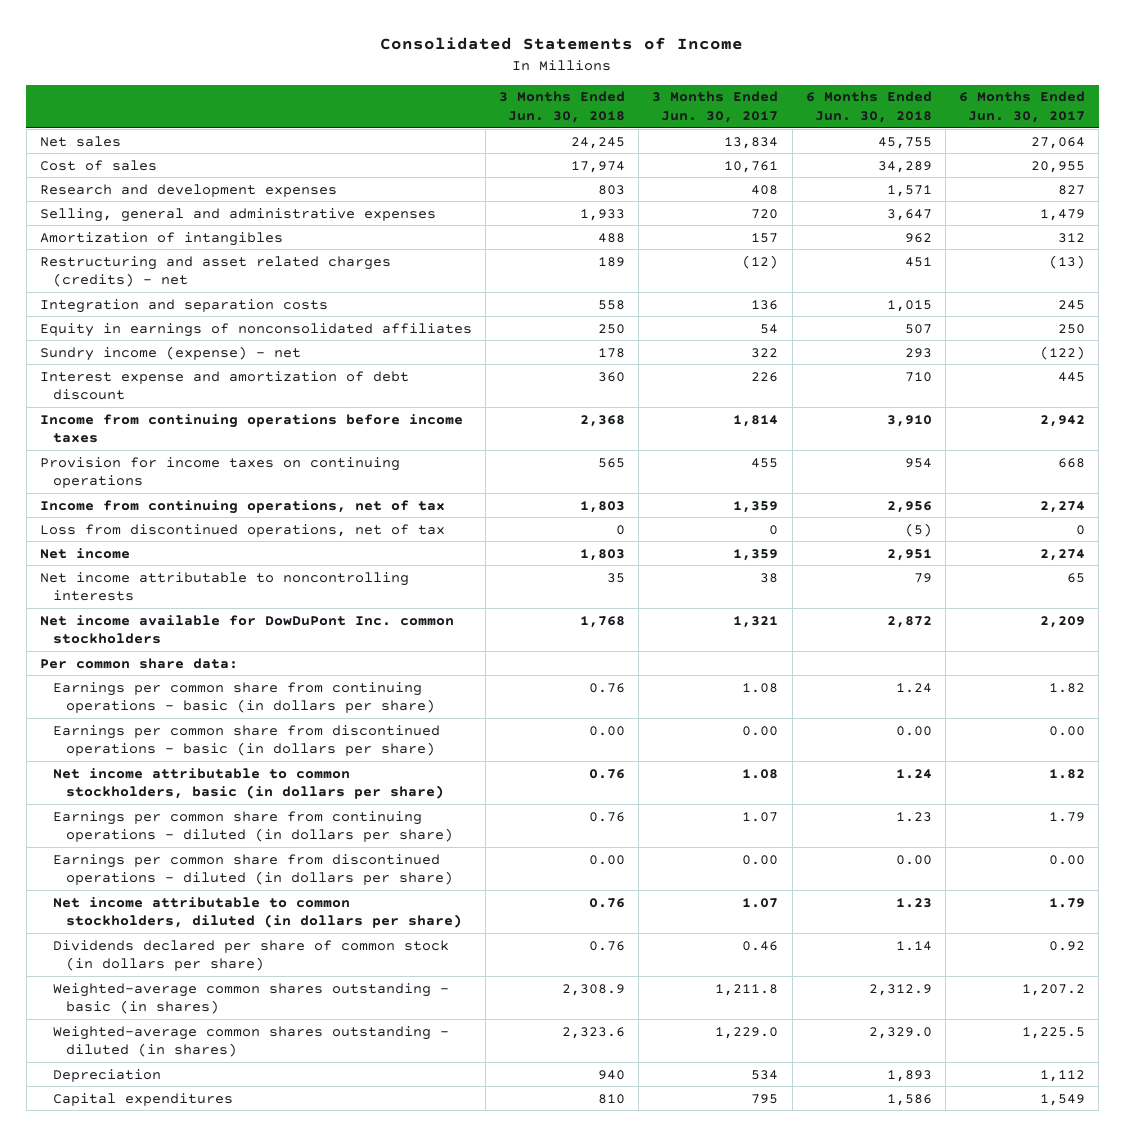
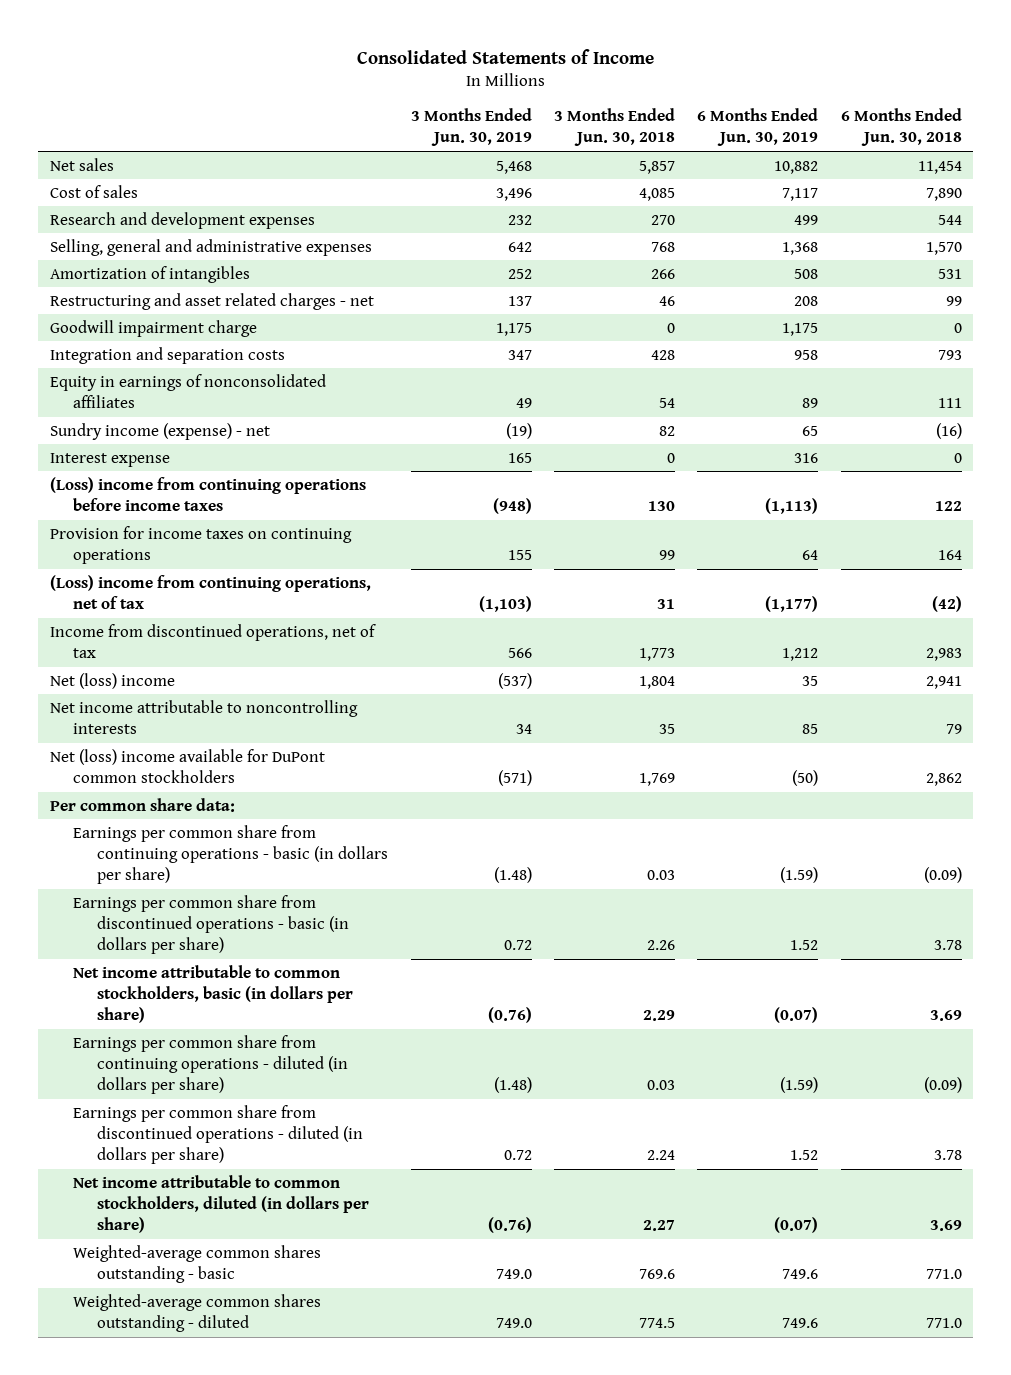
- | 3 Months Ended Jun. 30, 2018 | 3 Months Ended Jun. 30, 2017 | 6 Months Ended Jun. 30, 2018 | 6 Months Ended Jun. 30, 2017
+ | 3 Months Ended Jun. 30, 2019 | 3 Months Ended Jun. 30, 2018 | 6 Months Ended Jun. 30, 2019 | 6 Months Ended Jun. 30, 2018
- Net sales | 24,245 | 13,834 | 45,755 | 27,064
- Cost of sales | 17,974 | 10,761 | 34,289 | 20,955
- Research and development expenses | 803 | 408 | 1,571 | 827
- Selling, general and administrative expenses | 1,933 | 720 | 3,647 | 1,479
- Amortization of intangibles | 488 | 157 | 962 | 312
- Restructuring and asset related charges (credits) - net | 189 | (12) | 451 | (13)
- Integration and separation costs | 558 | 136 | 1,015 | 245
- Equity in earnings of nonconsolidated affiliates | 250 | 54 | 507 | 250
- Sundry income (expense) - net | 178 | 322 | 293 | (122)
- Interest expense and amortization of debt discount | 360 | 226 | 710 | 445
- Income from continuing operations before income taxes | 2,368 | 1,814 | 3,910 | 2,942
- Provision for income taxes on continuing operations | 565 | 455 | 954 | 668
- Income from continuing operations, net of tax | 1,803 | 1,359 | 2,956 | 2,274
- Loss from discontinued operations, net of tax | 0 | 0 | (5) | 0
- Net income | 1,803 | 1,359 | 2,951 | 2,274
+ Net sales | 5,468 | 5,857 | 10,882 | 11,454
+ Cost of sales | 3,496 | 4,085 | 7,117 | 7,890
+ Research and development expenses | 232 | 270 | 499 | 544
+ Selling, general and administrative expenses | 642 | 768 | 1,368 | 1,570
+ Amortization of intangibles | 252 | 266 | 508 | 531
+ Restructuring and asset related charges - net | 137 | 46 | 208 | 99
+ Goodwill impairment charge | 1,175 | 0 | 1,175 | 0
+ Integration and separation costs | 347 | 428 | 958 | 793
+ Equity in earnings of nonconsolidated affiliates | 49 | 54 | 89 | 111
+ Sundry income (expense) - net | (19) | 82 | 65 | (16)
+ Interest expense | 165 | 0 | 316 | 0
+ (Loss) income from continuing operations before income taxes | (948) | 130 | (1,113) | 122
+ Provision for income taxes on continuing operations | 155 | 99 | 64 | 164
+ (Loss) income from continuing operations, net of tax | (1,103) | 31 | (1,177) | (42)
+ Income from discontinued operations, net of tax | 566 | 1,773 | 1,212 | 2,983
+ Net (loss) income | (537) | 1,804 | 35 | 2,941
- Net income available for DowDuPont Inc. common stockholders | 1,768 | 1,321 | 2,872 | 2,209
+ Net (loss) income available for DuPont common stockholders | (571) | 1,769 | (50) | 2,862
- Earnings per common share from continuing operations - basic (in dollars per share) | 0.76 | 1.08 | 1.24 | 1.82
- Earnings per common share from discontinued operations - basic (in dollars per share) | 0.00 | 0.00 | 0.00 | 0.00
- Net income attributable to common stockholders, basic (in dollars per share) | 0.76 | 1.08 | 1.24 | 1.82
- Earnings per common share from continuing operations - diluted (in dollars per share) | 0.76 | 1.07 | 1.23 | 1.79
- Earnings per common share from discontinued operations - diluted (in dollars per share) | 0.00 | 0.00 | 0.00 | 0.00
- Net income attributable to common stockholders, diluted (in dollars per share) | 0.76 | 1.07 | 1.23 | 1.79
- Dividends declared per share of common stock (in dollars per share) | 0.76 | 0.46 | 1.14 | 0.92
- Weighted-average common shares outstanding - basic (in shares) | 2,308.9 | 1,211.8 | 2,312.9 | 1,207.2
- Weighted-average common shares outstanding - diluted (in shares) | 2,323.6 | 1,229.0 | 2,329.0 | 1,225.5
- Depreciation | 940 | 534 | 1,893 | 1,112
- Capital expenditures | 810 | 795 | 1,586 | 1,549
+ Earnings per common share from continuing operations - basic (in dollars per share) | (1.48) | 0.03 | (1.59) | (0.09)
+ Earnings per common share from discontinued operations - basic (in dollars per share) | 0.72 | 2.26 | 1.52 | 3.78
+ Net income attributable to common stockholders, basic (in dollars per share) | (0.76) | 2.29 | (0.07) | 3.69
+ Earnings per common share from continuing operations - diluted (in dollars per share) | (1.48) | 0.03 | (1.59) | (0.09)
+ Earnings per common share from discontinued operations - diluted (in dollars per share) | 0.72 | 2.24 | 1.52 | 3.78
+ Net income attributable to common stockholders, diluted (in dollars per share) | (0.76) | 2.27 | (0.07) | 3.69
+ Weighted-average common shares outstanding - basic | 749.0 | 769.6 | 749.6 | 771.0
+ Weighted-average common shares outstanding - diluted | 749.0 | 774.5 | 749.6 | 771.0

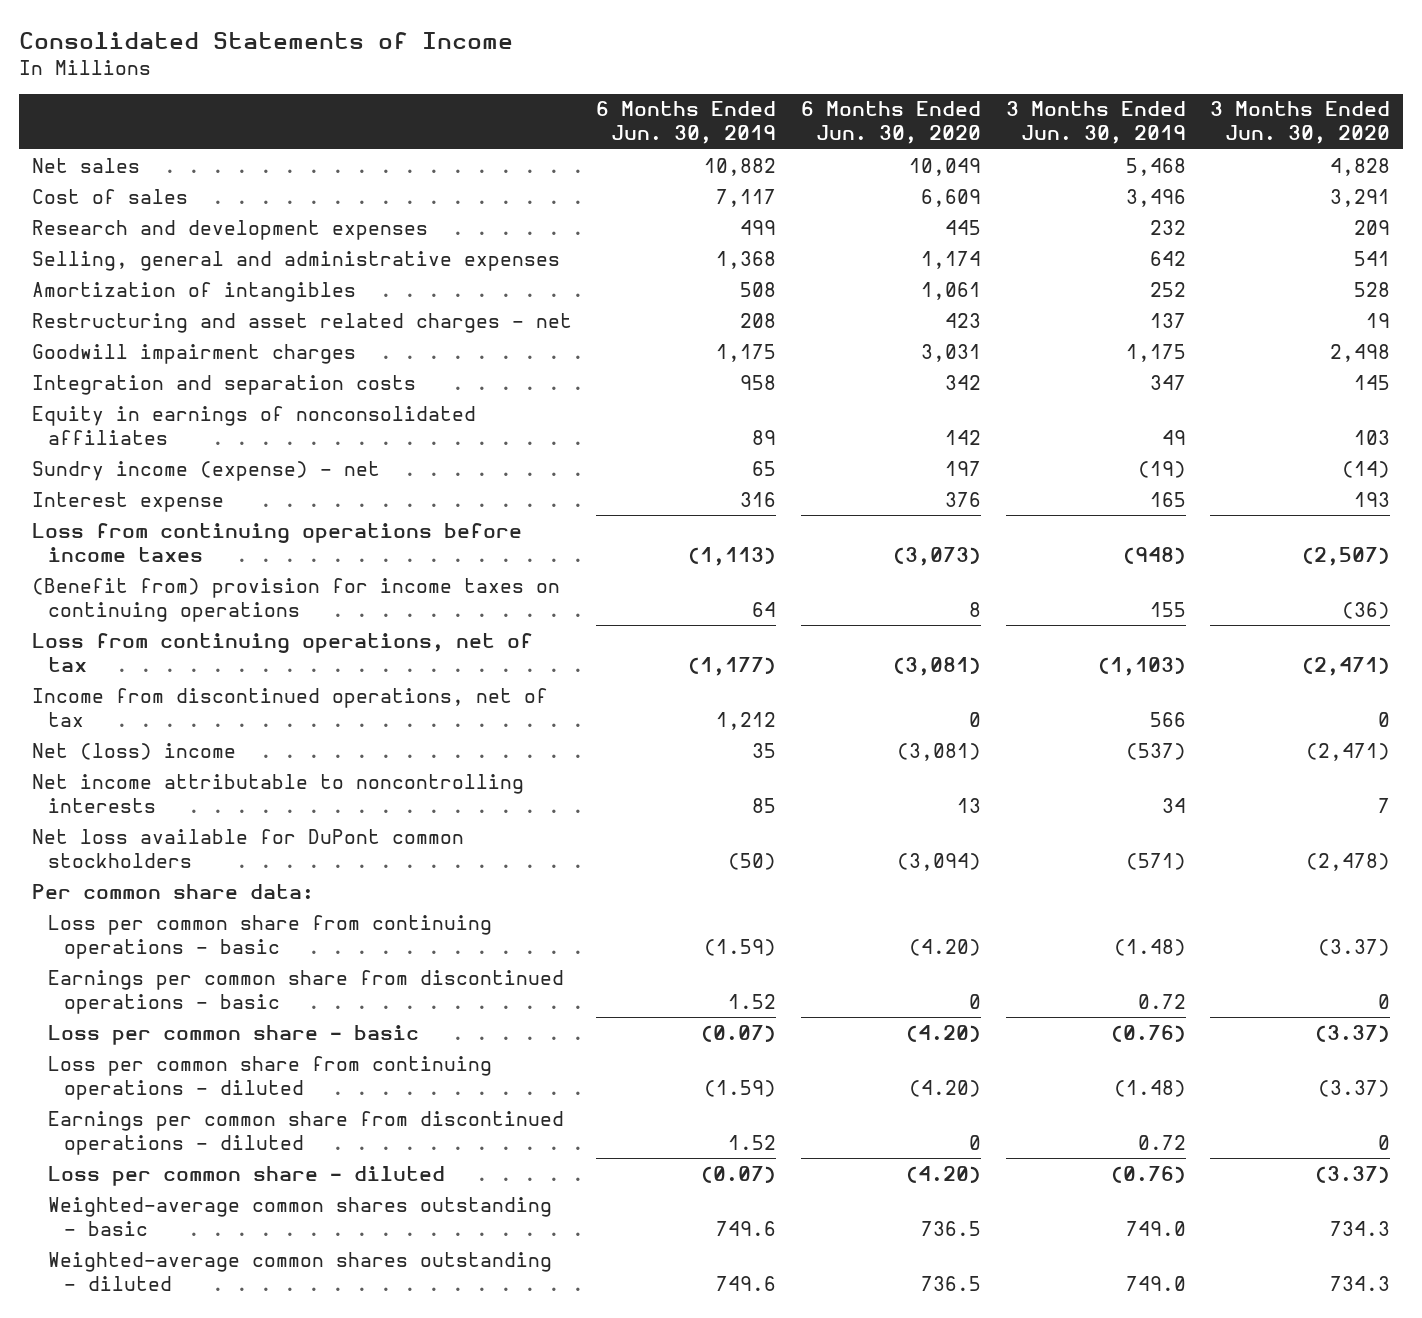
- | 3 Months Ended Jun. 30, 2019 | 3 Months Ended Jun. 30, 2018 | 6 Months Ended Jun. 30, 2019 | 6 Months Ended Jun. 30, 2018
+ | 6 Months Ended Jun. 30, 2019 | 6 Months Ended Jun. 30, 2020 | 3 Months Ended Jun. 30, 2019 | 3 Months Ended Jun. 30, 2020
- Goodwill impairment charge | 1,175 | 0 | 1,175 | 0
+ Goodwill impairment charges | 1,175 | 3,031 | 1,175 | 2,498
- (Loss) income from continuing operations before income taxes | (948) | 130 | (1,113) | 122
- Provision for income taxes on continuing operations | 155 | 99 | 64 | 164
- (Loss) income from continuing operations, net of tax | (1,103) | 31 | (1,177) | (42)
+ Loss from continuing operations before income taxes | (1,113) | (3,073) | (948) | (2,507)
+ (Benefit from) provision for income taxes on continuing operations | 64 | 8 | 155 | (36)
+ Loss from continuing operations, net of tax | (1,177) | (3,081) | (1,103) | (2,471)
- Net (loss) income available for DuPont common stockholders | (571) | 1,769 | (50) | 2,862
+ Net loss available for DuPont common stockholders | (50) | (3,094) | (571) | (2,478)
- Earnings per common share from continuing operations - basic (in dollars per share) | (1.48) | 0.03 | (1.59) | (0.09)
- Earnings per common share from discontinued operations - basic (in dollars per share) | 0.72 | 2.26 | 1.52 | 3.78
- Net income attributable to common stockholders, basic (in dollars per share) | (0.76) | 2.29 | (0.07) | 3.69
- Earnings per common share from continuing operations - diluted (in dollars per share) | (1.48) | 0.03 | (1.59) | (0.09)
- Earnings per common share from discontinued operations - diluted (in dollars per share) | 0.72 | 2.24 | 1.52 | 3.78
- Net income attributable to common stockholders, diluted (in dollars per share) | (0.76) | 2.27 | (0.07) | 3.69
+ Loss per common share from continuing operations - basic | (1.59) | (4.20) | (1.48) | (3.37)
+ Earnings per common share from discontinued operations - basic | 1.52 | 0 | 0.72 | 0
+ Loss per common share - basic | (0.07) | (4.20) | (0.76) | (3.37)
+ Loss per common share from continuing operations - diluted | (1.59) | (4.20) | (1.48) | (3.37)
+ Earnings per common share from discontinued operations - diluted | 1.52 | 0 | 0.72 | 0
+ Loss per common share - diluted | (0.07) | (4.20) | (0.76) | (3.37)

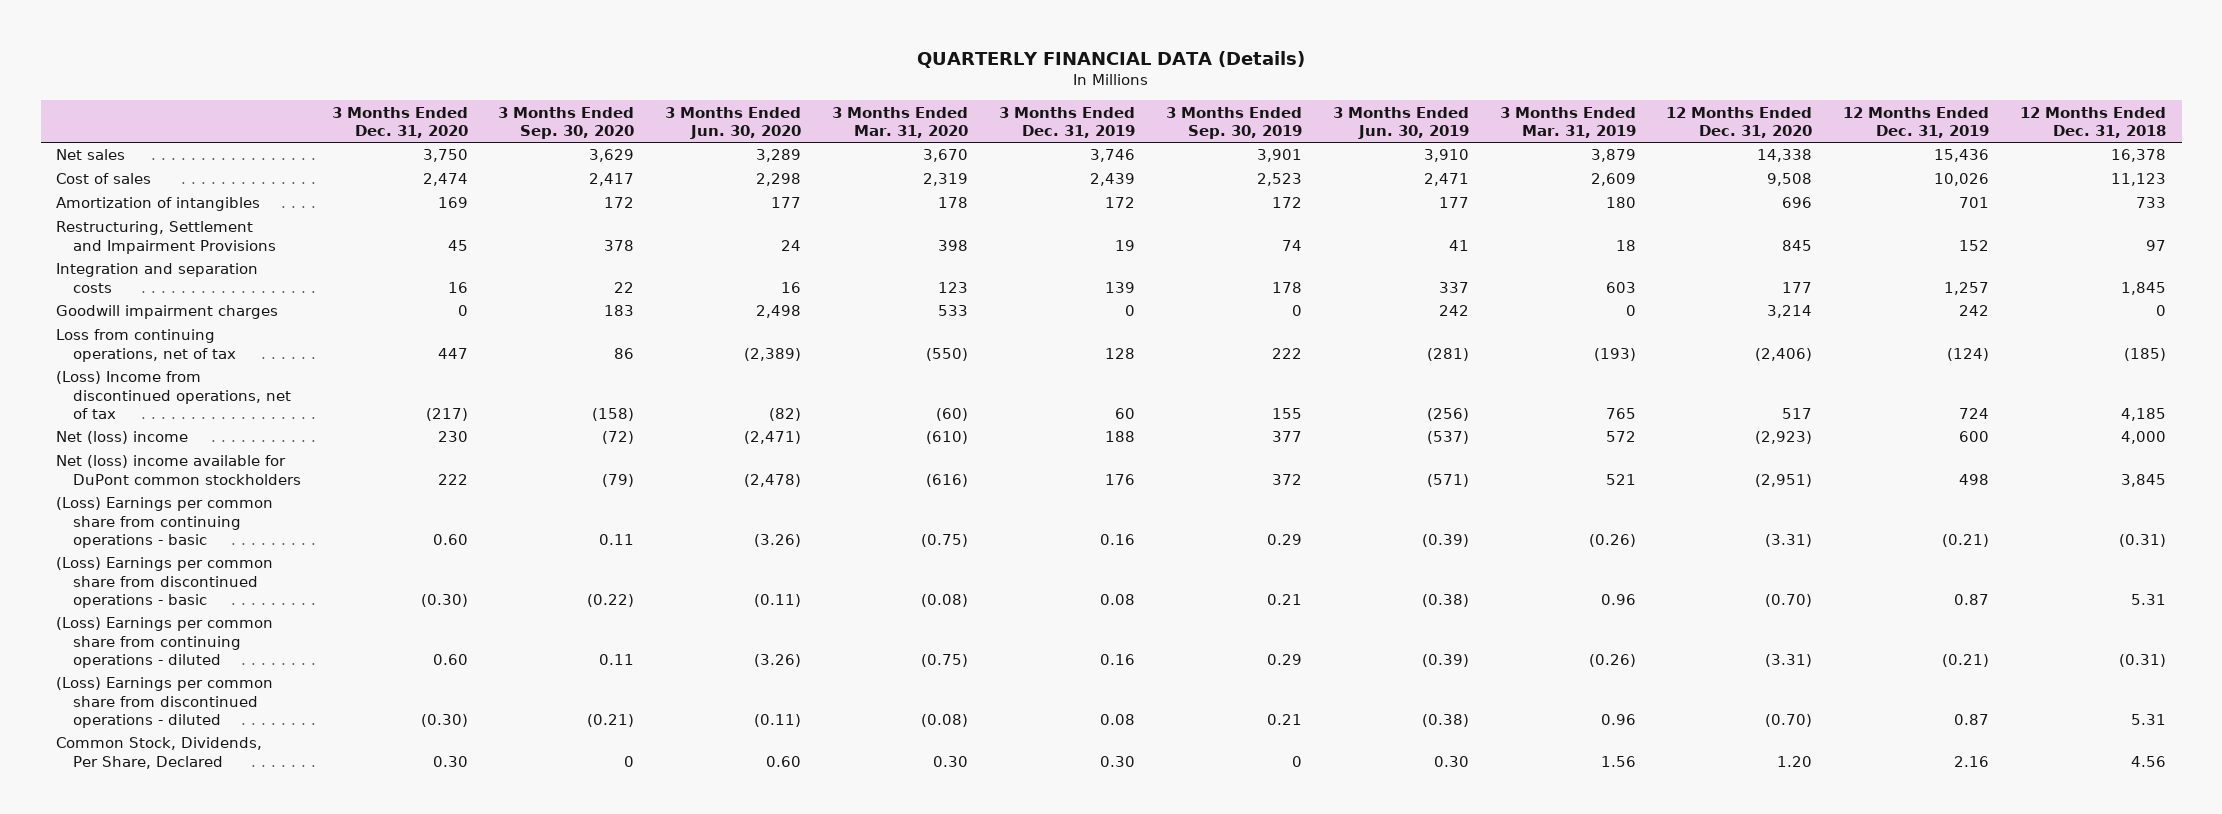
- Consolidated Statements of Income
+ QUARTERLY FINANCIAL DATA (Details)
- | 6 Months Ended Jun. 30, 2019 | 6 Months Ended Jun. 30, 2020 | 3 Months Ended Jun. 30, 2019 | 3 Months Ended Jun. 30, 2020
+ | 3 Months Ended Dec. 31, 2020 | 3 Months Ended Sep. 30, 2020 | 3 Months Ended Jun. 30, 2020 | 3 Months Ended Mar. 31, 2020 | 3 Months Ended Dec. 31, 2019 | 3 Months Ended Sep. 30, 2019 | 3 Months Ended Jun. 30, 2019 | 3 Months Ended Mar. 31, 2019 | 12 Months Ended Dec. 31, 2020 | 12 Months Ended Dec. 31, 2019 | 12 Months Ended Dec. 31, 2018
- Net sales | 10,882 | 10,049 | 5,468 | 4,828
- Cost of sales | 7,117 | 6,609 | 3,496 | 3,291
- Research and development expenses | 499 | 445 | 232 | 209
- Selling, general and administrative expenses | 1,368 | 1,174 | 642 | 541
- Amortization of intangibles | 508 | 1,061 | 252 | 528
- Restructuring and asset related charges - net | 208 | 423 | 137 | 19
- Goodwill impairment charges | 1,175 | 3,031 | 1,175 | 2,498
- Integration and separation costs | 958 | 342 | 347 | 145
- Equity in earnings of nonconsolidated affiliates | 89 | 142 | 49 | 103
- Sundry income (expense) - net | 65 | 197 | (19) | (14)
- Interest expense | 316 | 376 | 165 | 193
- Loss from continuing operations before income taxes | (1,113) | (3,073) | (948) | (2,507)
- (Benefit from) provision for income taxes on continuing operations | 64 | 8 | 155 | (36)
- Loss from continuing operations, net of tax | (1,177) | (3,081) | (1,103) | (2,471)
- Income from discontinued operations, net of tax | 1,212 | 0 | 566 | 0
+ Net sales | 3,750 | 3,629 | 3,289 | 3,670 | 3,746 | 3,901 | 3,910 | 3,879 | 14,338 | 15,436 | 16,378
+ Cost of sales | 2,474 | 2,417 | 2,298 | 2,319 | 2,439 | 2,523 | 2,471 | 2,609 | 9,508 | 10,026 | 11,123
+ Amortization of intangibles | 169 | 172 | 177 | 178 | 172 | 172 | 177 | 180 | 696 | 701 | 733
+ Restructuring, Settlement and Impairment Provisions | 45 | 378 | 24 | 398 | 19 | 74 | 41 | 18 | 845 | 152 | 97
+ Integration and separation costs | 16 | 22 | 16 | 123 | 139 | 178 | 337 | 603 | 177 | 1,257 | 1,845
+ Goodwill impairment charges | 0 | 183 | 2,498 | 533 | 0 | 0 | 242 | 0 | 3,214 | 242 | 0
+ Loss from continuing operations, net of tax | 447 | 86 | (2,389) | (550) | 128 | 222 | (281) | (193) | (2,406) | (124) | (185)
+ (Loss) Income from discontinued operations, net of tax | (217) | (158) | (82) | (60) | 60 | 155 | (256) | 765 | 517 | 724 | 4,185
- Net income attributable to noncontrolling interests | 85 | 13 | 34 | 7
- Net loss available for DuPont common stockholders | (50) | (3,094) | (571) | (2,478)
- Per common share data:
- Loss per common share from continuing operations - basic | (1.59) | (4.20) | (1.48) | (3.37)
- Earnings per common share from discontinued operations - basic | 1.52 | 0 | 0.72 | 0
- Loss per common share - basic | (0.07) | (4.20) | (0.76) | (3.37)
- Loss per common share from continuing operations - diluted | (1.59) | (4.20) | (1.48) | (3.37)
- Earnings per common share from discontinued operations - diluted | 1.52 | 0 | 0.72 | 0
- Loss per common share - diluted | (0.07) | (4.20) | (0.76) | (3.37)
- Weighted-average common shares outstanding - basic | 749.6 | 736.5 | 749.0 | 734.3
- Weighted-average common shares outstanding - diluted | 749.6 | 736.5 | 749.0 | 734.3
+ Net (loss) income available for DuPont common stockholders | 222 | (79) | (2,478) | (616) | 176 | 372 | (571) | 521 | (2,951) | 498 | 3,845
+ (Loss) Earnings per common share from continuing operations - basic | 0.60 | 0.11 | (3.26) | (0.75) | 0.16 | 0.29 | (0.39) | (0.26) | (3.31) | (0.21) | (0.31)
+ (Loss) Earnings per common share from discontinued operations - basic | (0.30) | (0.22) | (0.11) | (0.08) | 0.08 | 0.21 | (0.38) | 0.96 | (0.70) | 0.87 | 5.31
+ (Loss) Earnings per common share from continuing operations - diluted | 0.60 | 0.11 | (3.26) | (0.75) | 0.16 | 0.29 | (0.39) | (0.26) | (3.31) | (0.21) | (0.31)
+ (Loss) Earnings per common share from discontinued operations - diluted | (0.30) | (0.21) | (0.11) | (0.08) | 0.08 | 0.21 | (0.38) | 0.96 | (0.70) | 0.87 | 5.31
+ Common Stock, Dividends, Per Share, Declared | 0.30 | 0 | 0.60 | 0.30 | 0.30 | 0 | 0.30 | 1.56 | 1.20 | 2.16 | 4.56

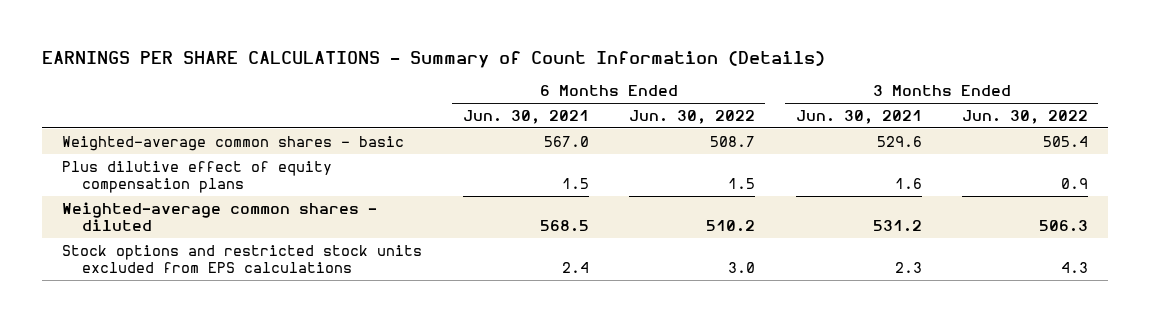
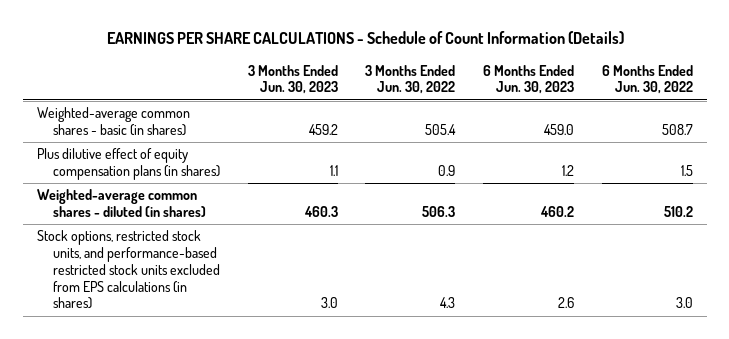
- EARNINGS PER SHARE CALCULATIONS - Summary of Count Information (Details)
+ EARNINGS PER SHARE CALCULATIONS - Schedule of Count Information (Details)
- | 6 Months Ended Jun. 30, 2021 | 6 Months Ended Jun. 30, 2022 | 3 Months Ended Jun. 30, 2021 | 3 Months Ended Jun. 30, 2022
+ | 3 Months Ended Jun. 30, 2023 | 3 Months Ended Jun. 30, 2022 | 6 Months Ended Jun. 30, 2023 | 6 Months Ended Jun. 30, 2022
- Weighted-average common shares - basic | 567.0 | 508.7 | 529.6 | 505.4
- Plus dilutive effect of equity compensation plans | 1.5 | 1.5 | 1.6 | 0.9
- Weighted-average common shares - diluted | 568.5 | 510.2 | 531.2 | 506.3
- Stock options and restricted stock units excluded from EPS calculations | 2.4 | 3.0 | 2.3 | 4.3
+ Weighted-average common shares - basic (in shares) | 459.2 | 505.4 | 459.0 | 508.7
+ Plus dilutive effect of equity compensation plans (in shares) | 1.1 | 0.9 | 1.2 | 1.5
+ Weighted-average common shares - diluted (in shares) | 460.3 | 506.3 | 460.2 | 510.2
+ Stock options, restricted stock units, and performance-based restricted stock units excluded from EPS calculations (in shares) | 3.0 | 4.3 | 2.6 | 3.0

